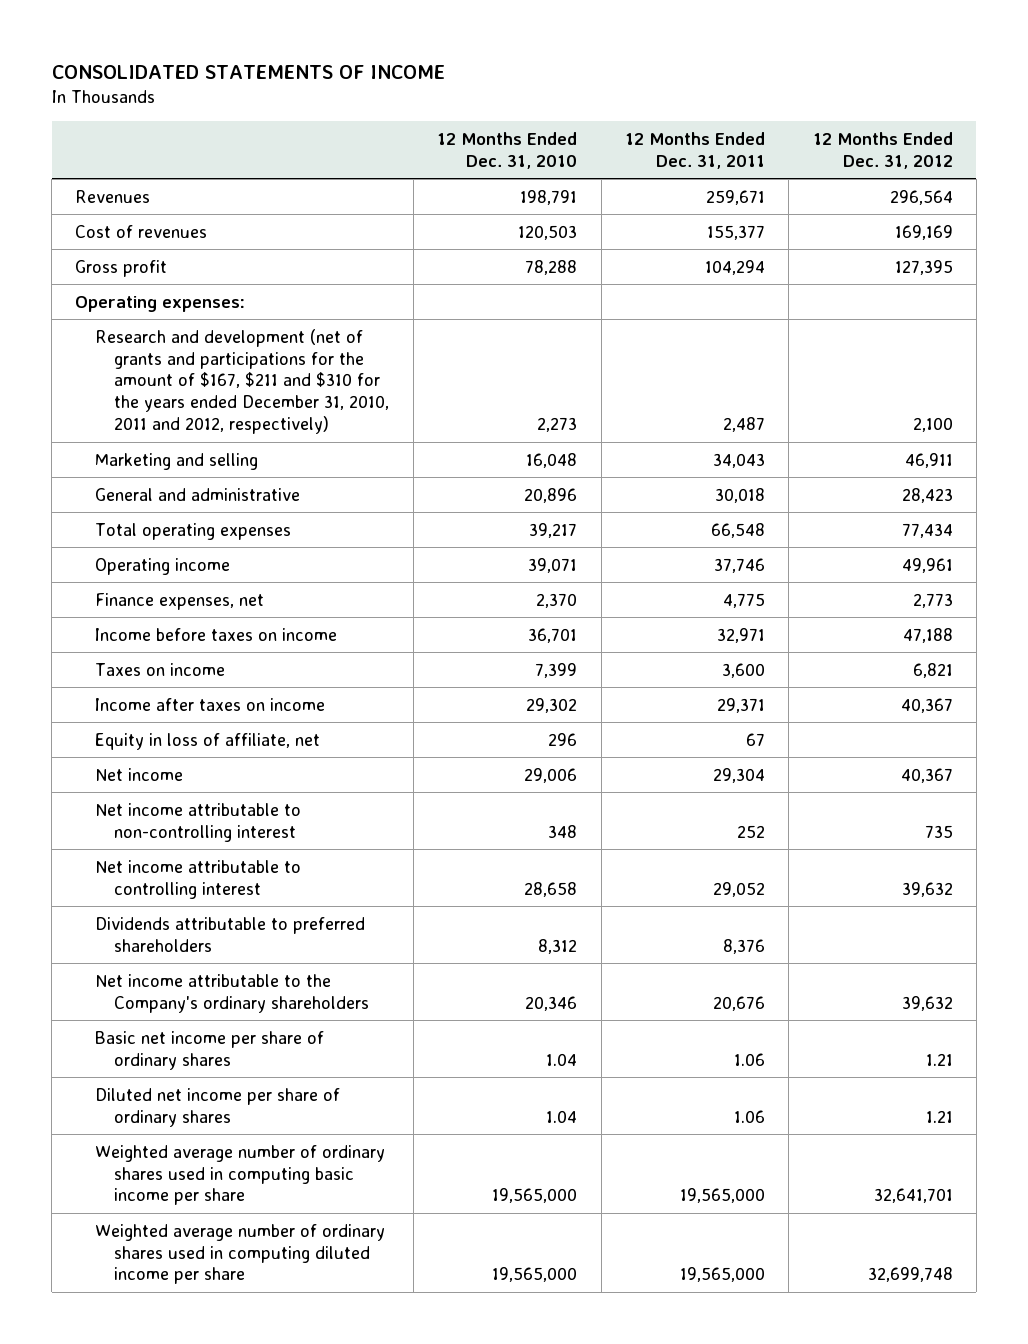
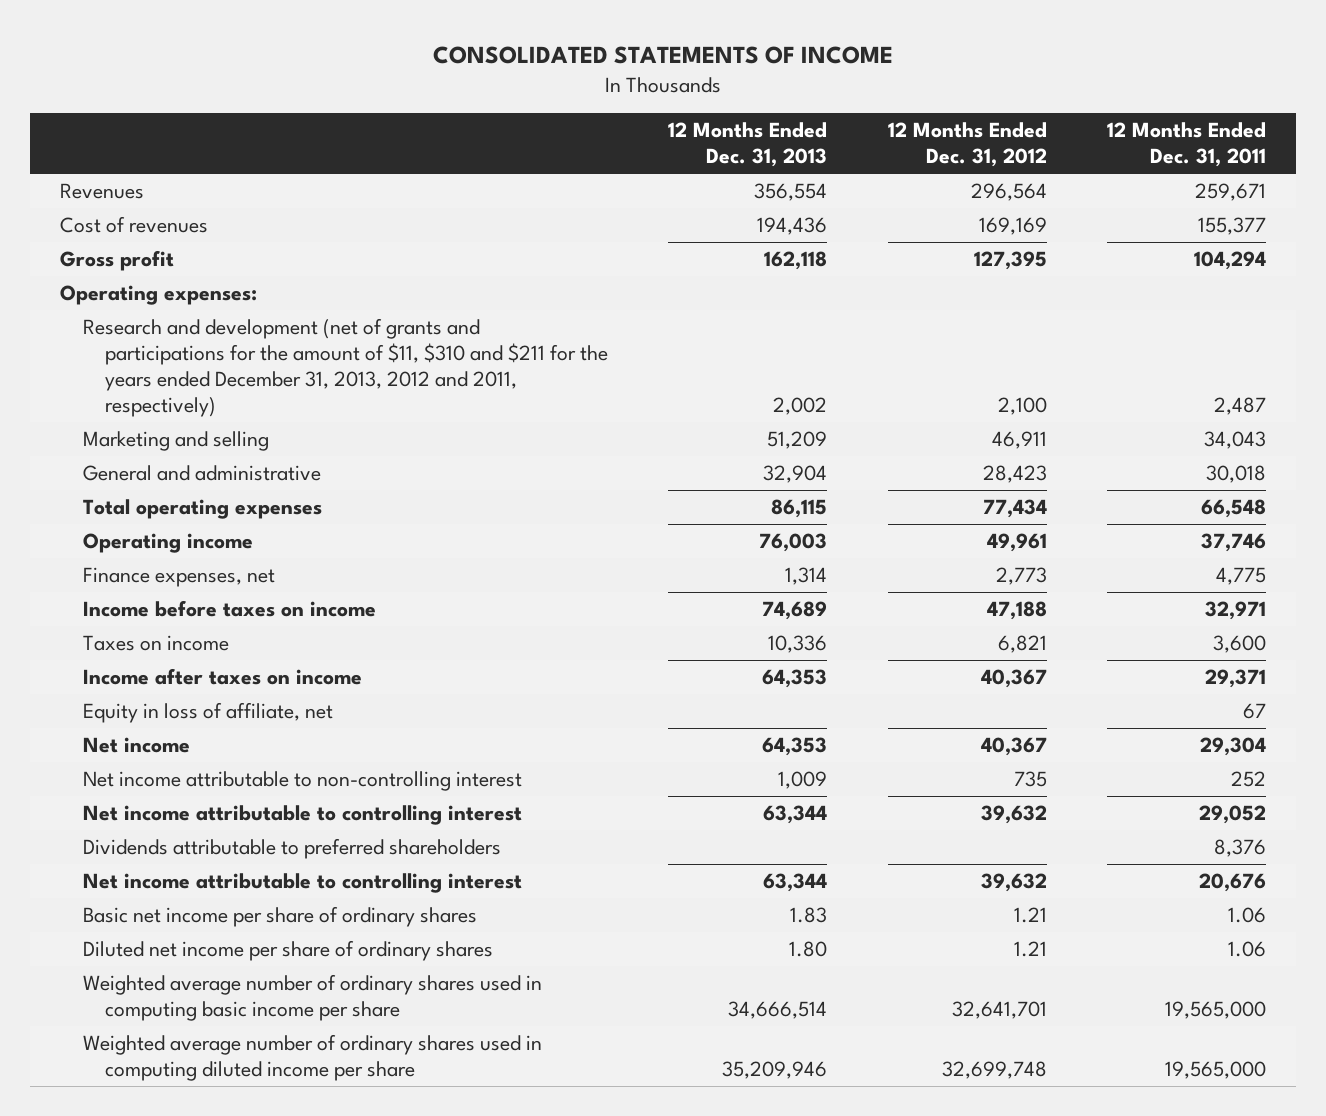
- | 12 Months Ended Dec. 31, 2010 | 12 Months Ended Dec. 31, 2011 | 12 Months Ended Dec. 31, 2012
+ | 12 Months Ended Dec. 31, 2013 | 12 Months Ended Dec. 31, 2012 | 12 Months Ended Dec. 31, 2011
- Research and development (net of grants and participations for the amount of $167, $211 and $310 for the years ended December 31, 2010, 2011 and 2012, respectively) | 2,273 | 2,487 | 2,100
+ Research and development (net of grants and participations for the amount of $11, $310 and $211 for the years ended December 31, 2013, 2012 and 2011, respectively) | 2,002 | 2,100 | 2,487
- Net income attributable to the Company's ordinary shareholders | 20,346 | 20,676 | 39,632
+ Net income attributable to controlling interest | 63,344 | 39,632 | 20,676

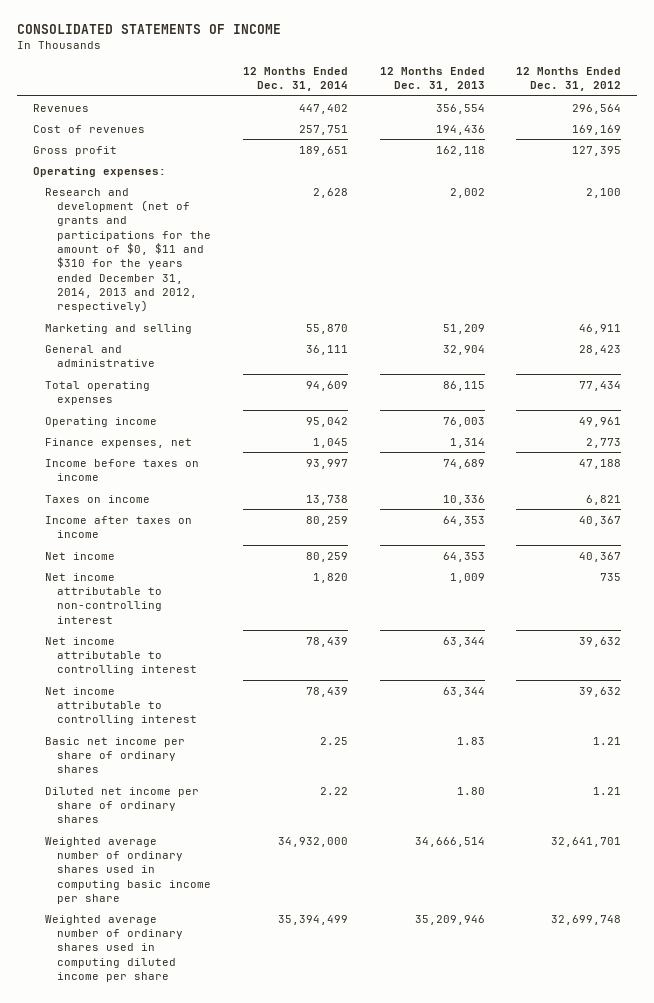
- | 12 Months Ended Dec. 31, 2013 | 12 Months Ended Dec. 31, 2012 | 12 Months Ended Dec. 31, 2011
+ | 12 Months Ended Dec. 31, 2014 | 12 Months Ended Dec. 31, 2013 | 12 Months Ended Dec. 31, 2012
- Research and development (net of grants and participations for the amount of $11, $310 and $211 for the years ended December 31, 2013, 2012 and 2011, respectively) | 2,002 | 2,100 | 2,487
+ Research and development (net of grants and participations for the amount of $0, $11 and $310 for the years ended December 31, 2014, 2013 and 2012, respectively) | 2,628 | 2,002 | 2,100
- Equity in loss of affiliate, net | | | 67
- Dividends attributable to preferred shareholders | | | 8,376

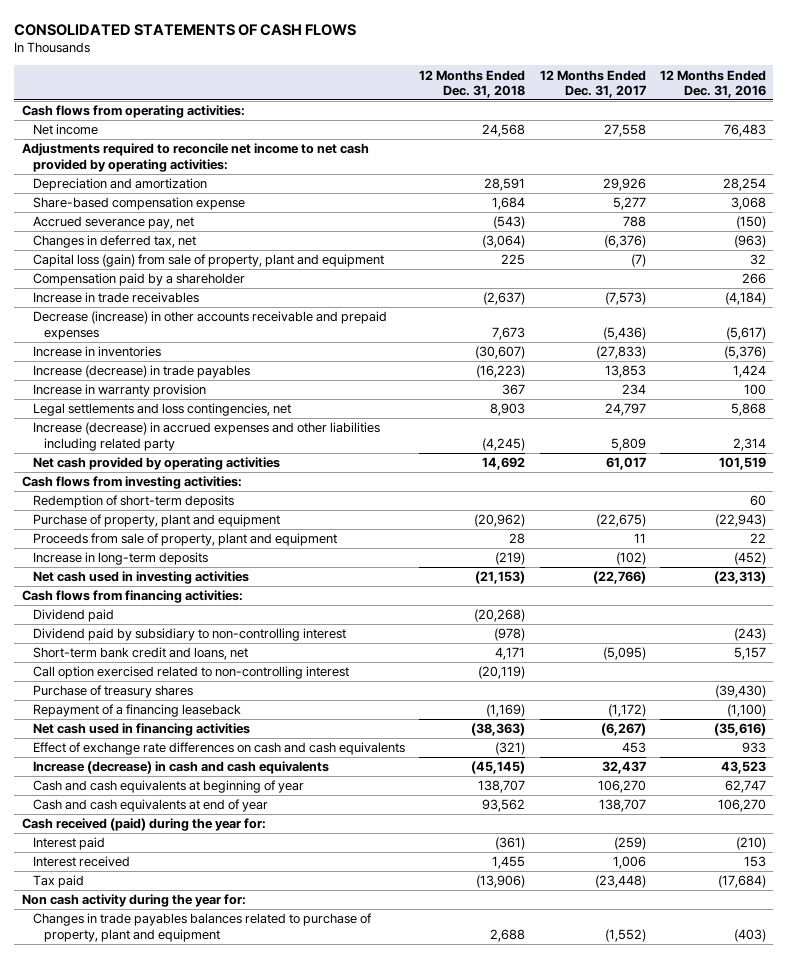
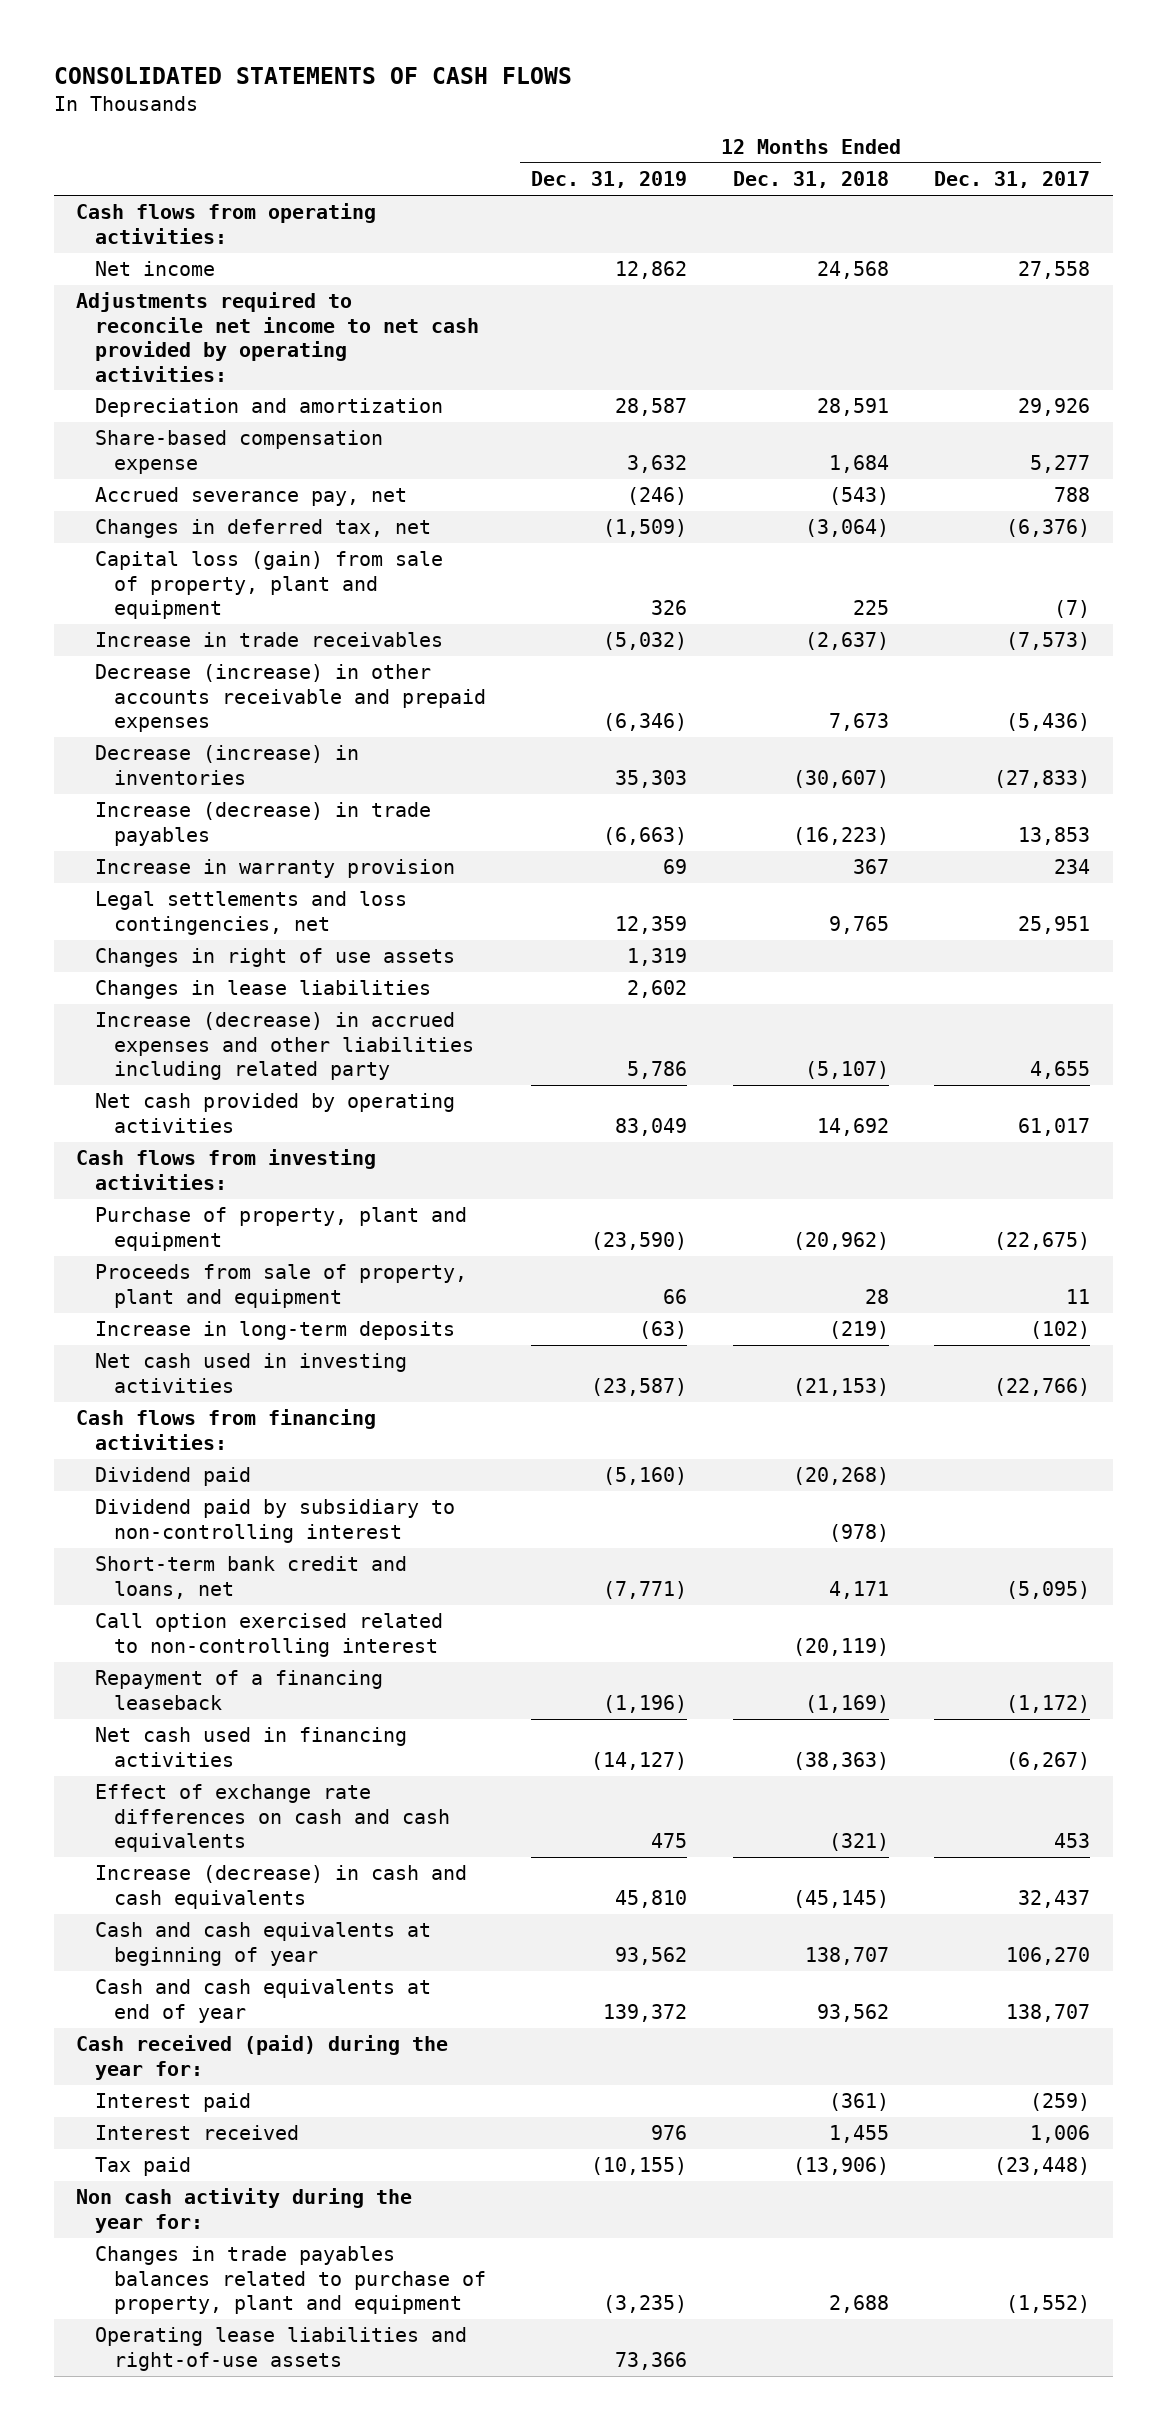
- | 12 Months Ended Dec. 31, 2018 | 12 Months Ended Dec. 31, 2017 | 12 Months Ended Dec. 31, 2016
+ | 12 Months Ended Dec. 31, 2019 | 12 Months Ended Dec. 31, 2018 | 12 Months Ended Dec. 31, 2017
- Compensation paid by a shareholder | | | 266
- Increase in inventories | (30,607) | (27,833) | (5,376)
+ Decrease (increase) in inventories | 35,303 | (30,607) | (27,833)
- Legal settlements and loss contingencies, net | 8,903 | 24,797 | 5,868
- Increase (decrease) in accrued expenses and other liabilities including related party | (4,245) | 5,809 | 2,314
+ Legal settlements and loss contingencies, net | 12,359 | 9,765 | 25,951
+ Changes in right of use assets | 1,319 | |
+ Changes in lease liabilities | 2,602 | |
+ Increase (decrease) in accrued expenses and other liabilities including related party | 5,786 | (5,107) | 4,655
- Redemption of short-term deposits | | | 60
- Purchase of treasury shares | | | (39,430)
+ Operating lease liabilities and right-of-use assets | 73,366 | |

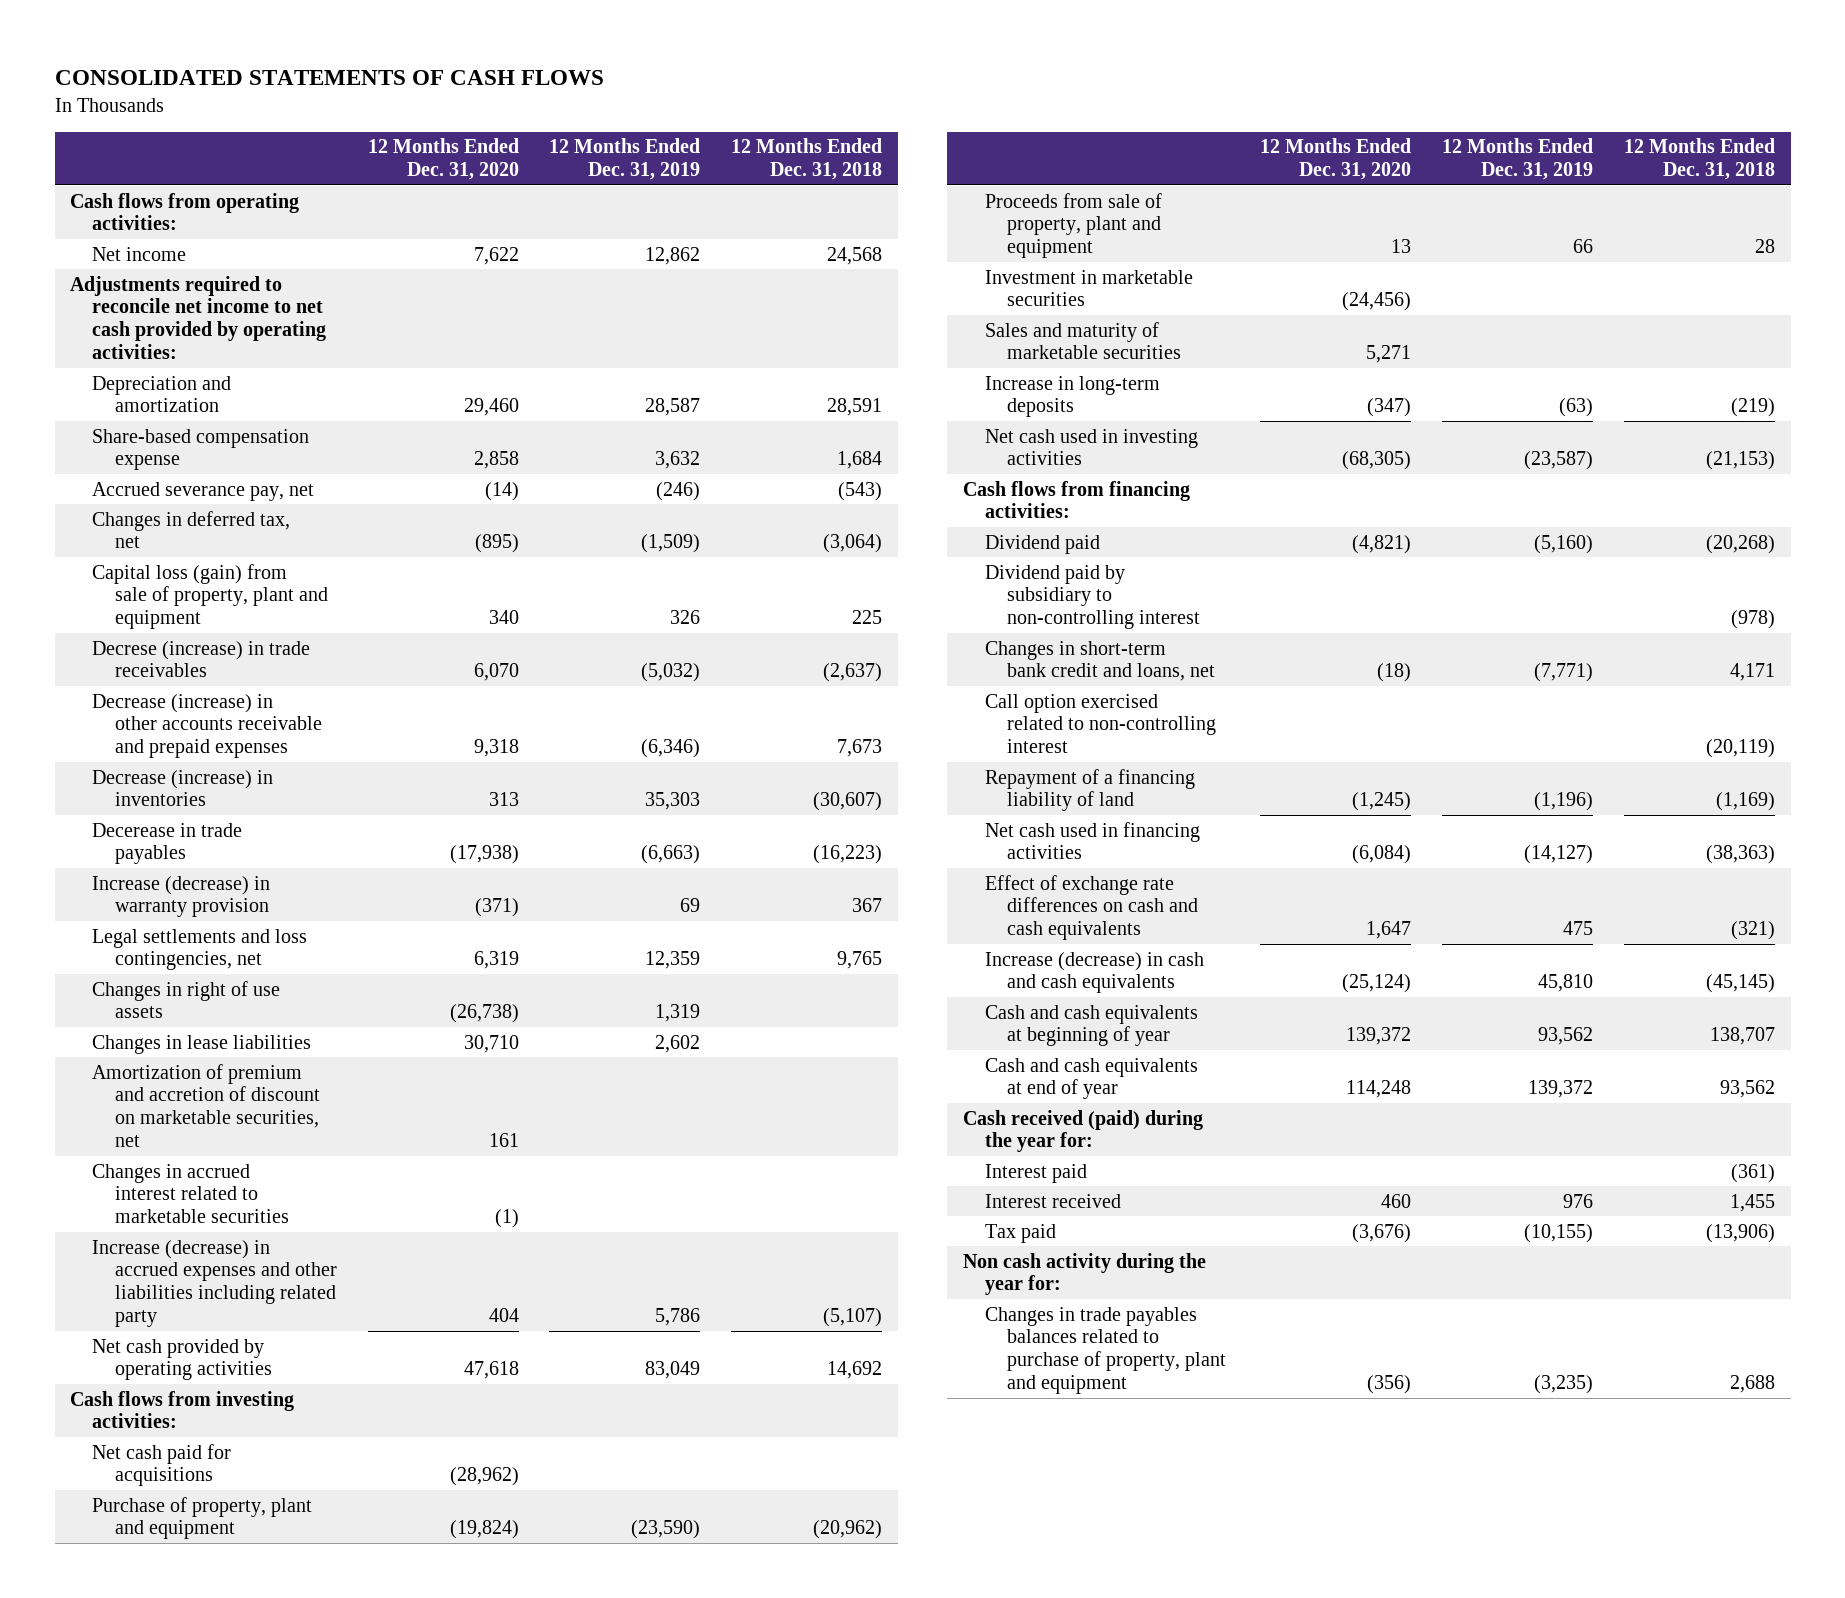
- | 12 Months Ended Dec. 31, 2019 | 12 Months Ended Dec. 31, 2018 | 12 Months Ended Dec. 31, 2017
+ | 12 Months Ended Dec. 31, 2020 | 12 Months Ended Dec. 31, 2019 | 12 Months Ended Dec. 31, 2018
- Increase in trade receivables | (5,032) | (2,637) | (7,573)
+ Decrese (increase) in trade receivables | 6,070 | (5,032) | (2,637)
- Increase (decrease) in trade payables | (6,663) | (16,223) | 13,853
- Increase in warranty provision | 69 | 367 | 234
+ Decerease in trade payables | (17,938) | (6,663) | (16,223)
+ Increase (decrease) in warranty provision | (371) | 69 | 367
+ Amortization of premium and accretion of discount on marketable securities, net | 161 | |
+ Changes in accrued interest related to marketable securities | (1) | |
+ Net cash paid for acquisitions | (28,962) | |
+ Investment in marketable securities | (24,456) | |
+ Sales and maturity of marketable securities | 5,271 | |
- Short-term bank credit and loans, net | (7,771) | 4,171 | (5,095)
+ Changes in short-term bank credit and loans, net | (18) | (7,771) | 4,171
- Repayment of a financing leaseback | (1,196) | (1,169) | (1,172)
+ Repayment of a financing liability of land | (1,245) | (1,196) | (1,169)
- Operating lease liabilities and right-of-use assets | 73,366 | |

